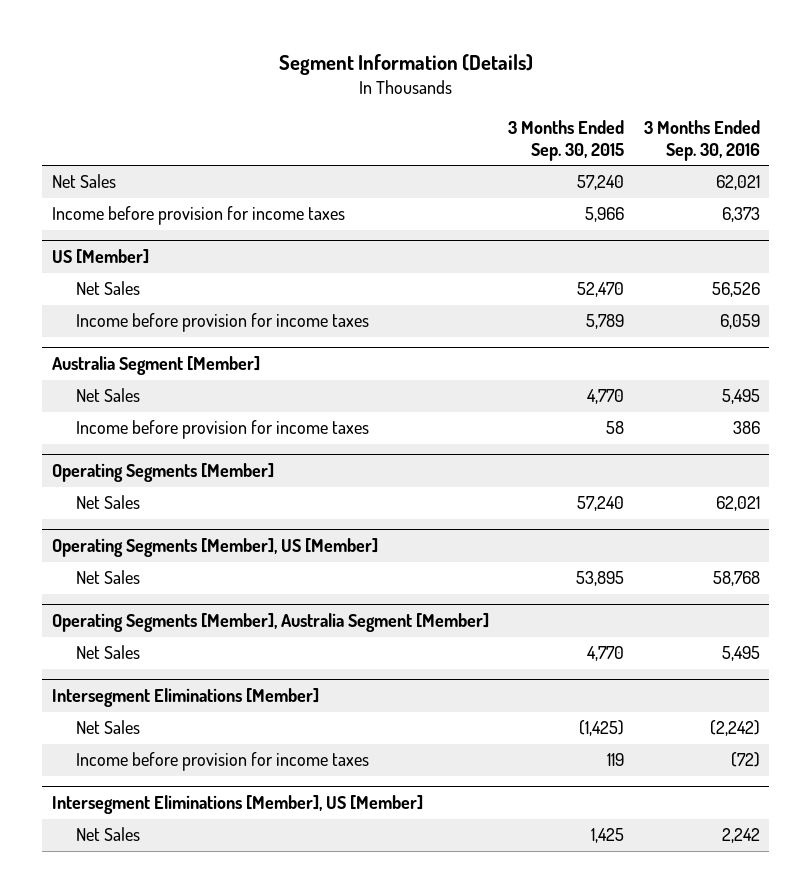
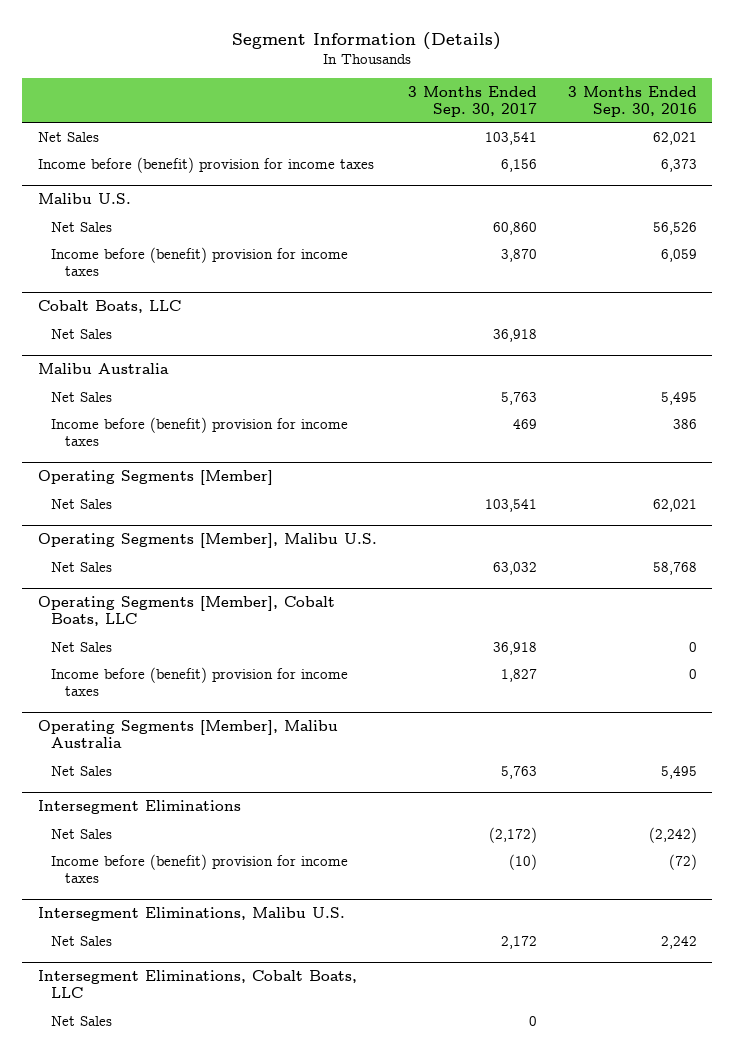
- | 3 Months Ended Sep. 30, 2015 | 3 Months Ended Sep. 30, 2016
+ | 3 Months Ended Sep. 30, 2017 | 3 Months Ended Sep. 30, 2016
- Income before provision for income taxes | 5,966 | 6,373
- US [Member]
+ Income before (benefit) provision for income taxes | 6,156 | 6,373
+ Malibu U.S.
- Income before provision for income taxes | 5,789 | 6,059
- Australia Segment [Member]
+ Income before (benefit) provision for income taxes | 3,870 | 6,059
+ Cobalt Boats, LLC
+ Net Sales | 36,918 |
+ Malibu Australia
- Income before provision for income taxes | 58 | 386
+ Income before (benefit) provision for income taxes | 469 | 386
- Operating Segments [Member], US [Member]
+ Operating Segments [Member], Malibu U.S.
- Operating Segments [Member], Australia Segment [Member]
+ Operating Segments [Member], Cobalt Boats, LLC
+ Net Sales | 36,918 | 0
+ Income before (benefit) provision for income taxes | 1,827 | 0
+ Operating Segments [Member], Malibu Australia
- Intersegment Eliminations [Member]
+ Intersegment Eliminations
- Income before provision for income taxes | 119 | (72)
- Intersegment Eliminations [Member], US [Member]
+ Income before (benefit) provision for income taxes | (10) | (72)
+ Intersegment Eliminations, Malibu U.S.
+ Intersegment Eliminations, Cobalt Boats, LLC
+ Net Sales | 0 |

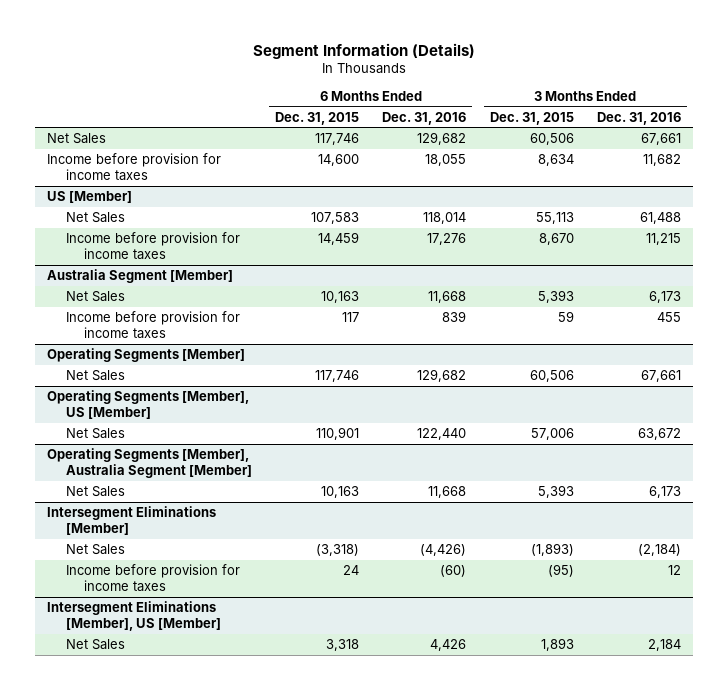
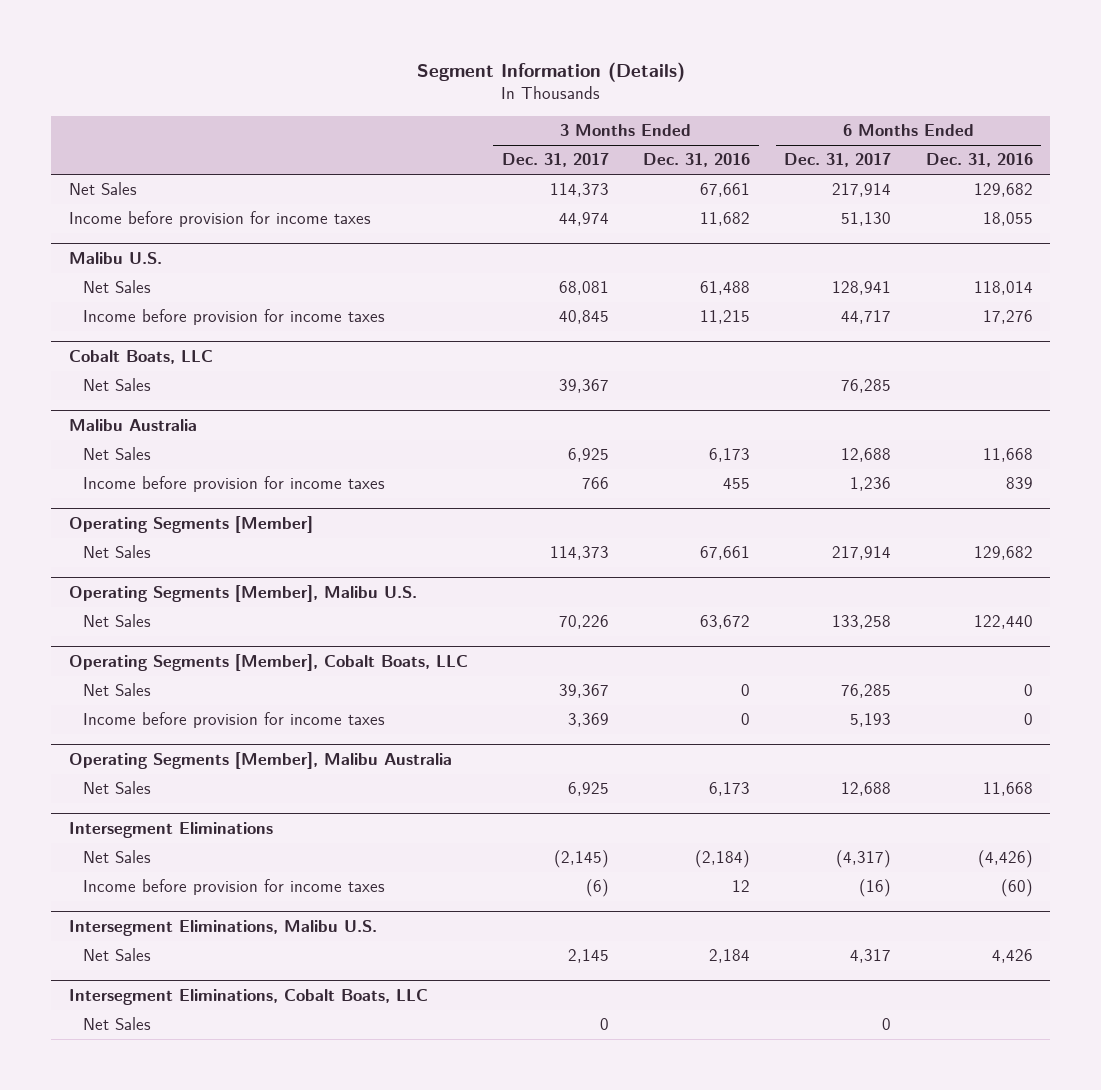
- | 6 Months Ended Dec. 31, 2015 | 6 Months Ended Dec. 31, 2016 | 3 Months Ended Dec. 31, 2015 | 3 Months Ended Dec. 31, 2016
+ | 3 Months Ended Dec. 31, 2017 | 3 Months Ended Dec. 31, 2016 | 6 Months Ended Dec. 31, 2017 | 6 Months Ended Dec. 31, 2016
- US [Member]
+ Malibu U.S.
- Australia Segment [Member]
+ Cobalt Boats, LLC
+ Net Sales | 39,367 | | 76,285 |
+ Malibu Australia
- Operating Segments [Member], US [Member]
+ Operating Segments [Member], Malibu U.S.
- Operating Segments [Member], Australia Segment [Member]
+ Operating Segments [Member], Cobalt Boats, LLC
+ Net Sales | 39,367 | 0 | 76,285 | 0
+ Income before provision for income taxes | 3,369 | 0 | 5,193 | 0
+ Operating Segments [Member], Malibu Australia
- Intersegment Eliminations [Member]
+ Intersegment Eliminations
- Intersegment Eliminations [Member], US [Member]
+ Intersegment Eliminations, Malibu U.S.
+ Intersegment Eliminations, Cobalt Boats, LLC
+ Net Sales | 0 | | 0 |

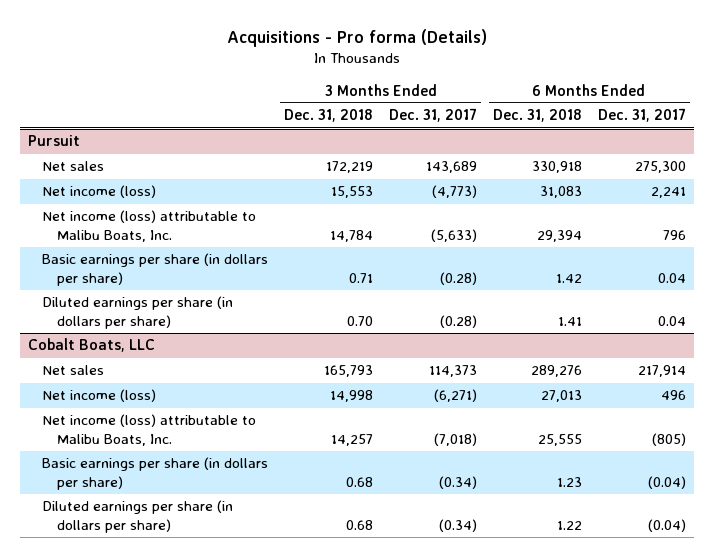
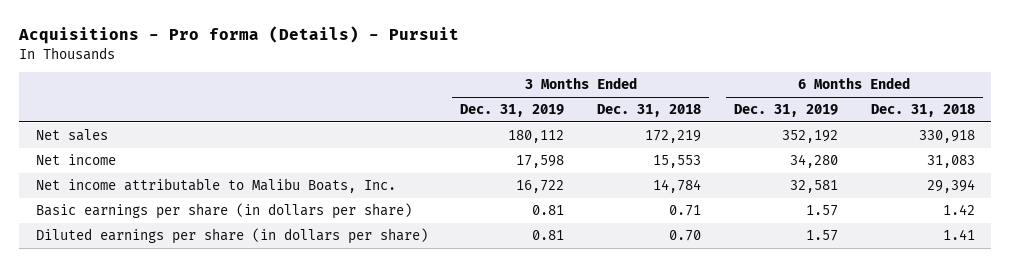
- Acquisitions - Pro forma (Details)
+ Acquisitions - Pro forma (Details) - Pursuit
- | 3 Months Ended Dec. 31, 2018 | 3 Months Ended Dec. 31, 2017 | 6 Months Ended Dec. 31, 2018 | 6 Months Ended Dec. 31, 2017
+ | 3 Months Ended Dec. 31, 2019 | 3 Months Ended Dec. 31, 2018 | 6 Months Ended Dec. 31, 2019 | 6 Months Ended Dec. 31, 2018
- Pursuit
- Net income (loss) | 15,553 | (4,773) | 31,083 | 2,241
- Net income (loss) attributable to Malibu Boats, Inc. | 14,784 | (5,633) | 29,394 | 796
+ Net income | 17,598 | 15,553 | 34,280 | 31,083
+ Net income attributable to Malibu Boats, Inc. | 16,722 | 14,784 | 32,581 | 29,394
- Cobalt Boats, LLC
- Net sales | 165,793 | 114,373 | 289,276 | 217,914
- Net income (loss) | 14,998 | (6,271) | 27,013 | 496
- Net income (loss) attributable to Malibu Boats, Inc. | 14,257 | (7,018) | 25,555 | (805)
- Basic earnings per share (in dollars per share) | 0.68 | (0.34) | 1.23 | (0.04)
- Diluted earnings per share (in dollars per share) | 0.68 | (0.34) | 1.22 | (0.04)

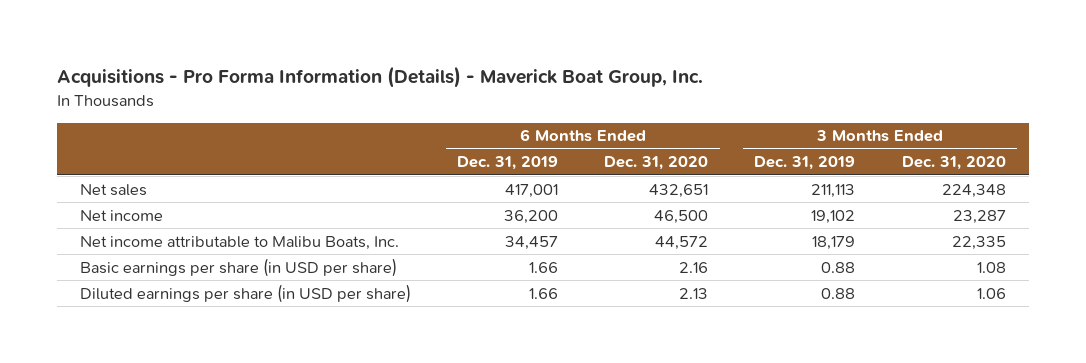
- Acquisitions - Pro forma (Details) - Pursuit
+ Acquisitions - Pro Forma Information (Details) - Maverick Boat Group, Inc.
- | 3 Months Ended Dec. 31, 2019 | 3 Months Ended Dec. 31, 2018 | 6 Months Ended Dec. 31, 2019 | 6 Months Ended Dec. 31, 2018
+ | 6 Months Ended Dec. 31, 2019 | 6 Months Ended Dec. 31, 2020 | 3 Months Ended Dec. 31, 2019 | 3 Months Ended Dec. 31, 2020
- Net sales | 180,112 | 172,219 | 352,192 | 330,918
- Net income | 17,598 | 15,553 | 34,280 | 31,083
- Net income attributable to Malibu Boats, Inc. | 16,722 | 14,784 | 32,581 | 29,394
- Basic earnings per share (in dollars per share) | 0.81 | 0.71 | 1.57 | 1.42
- Diluted earnings per share (in dollars per share) | 0.81 | 0.70 | 1.57 | 1.41
+ Net sales | 417,001 | 432,651 | 211,113 | 224,348
+ Net income | 36,200 | 46,500 | 19,102 | 23,287
+ Net income attributable to Malibu Boats, Inc. | 34,457 | 44,572 | 18,179 | 22,335
+ Basic earnings per share (in USD per share) | 1.66 | 2.16 | 0.88 | 1.08
+ Diluted earnings per share (in USD per share) | 1.66 | 2.13 | 0.88 | 1.06

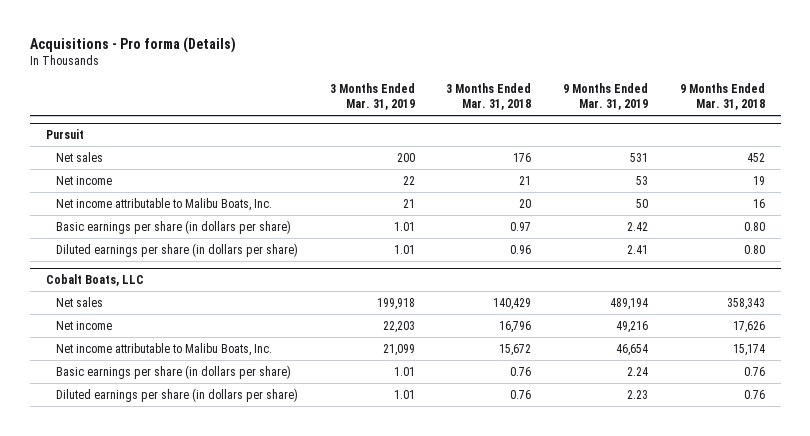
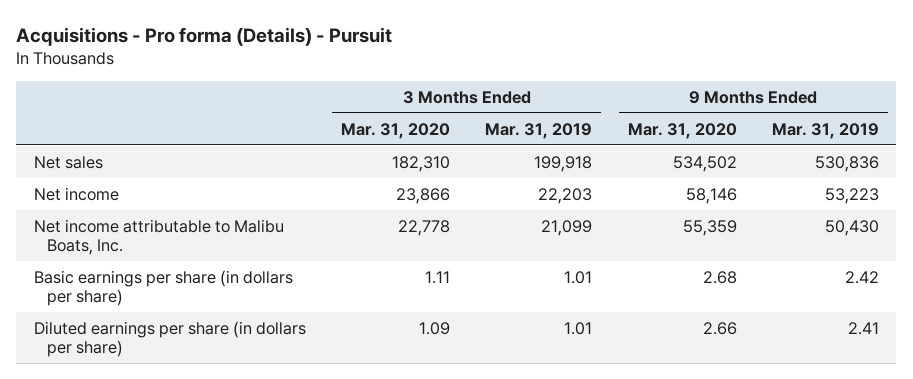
- Acquisitions - Pro forma (Details)
+ Acquisitions - Pro forma (Details) - Pursuit
- | 3 Months Ended Mar. 31, 2019 | 3 Months Ended Mar. 31, 2018 | 9 Months Ended Mar. 31, 2019 | 9 Months Ended Mar. 31, 2018
+ | 3 Months Ended Mar. 31, 2020 | 3 Months Ended Mar. 31, 2019 | 9 Months Ended Mar. 31, 2020 | 9 Months Ended Mar. 31, 2019
- Pursuit
- Net sales | 200 | 176 | 531 | 452
- Net income | 22 | 21 | 53 | 19
- Net income attributable to Malibu Boats, Inc. | 21 | 20 | 50 | 16
+ Net sales | 182,310 | 199,918 | 534,502 | 530,836
+ Net income | 23,866 | 22,203 | 58,146 | 53,223
+ Net income attributable to Malibu Boats, Inc. | 22,778 | 21,099 | 55,359 | 50,430
- Cobalt Boats, LLC
- Net sales | 199,918 | 140,429 | 489,194 | 358,343
- Net income | 22,203 | 16,796 | 49,216 | 17,626
- Net income attributable to Malibu Boats, Inc. | 21,099 | 15,672 | 46,654 | 15,174
- Basic earnings per share (in dollars per share) | 1.01 | 0.76 | 2.24 | 0.76
- Diluted earnings per share (in dollars per share) | 1.01 | 0.76 | 2.23 | 0.76

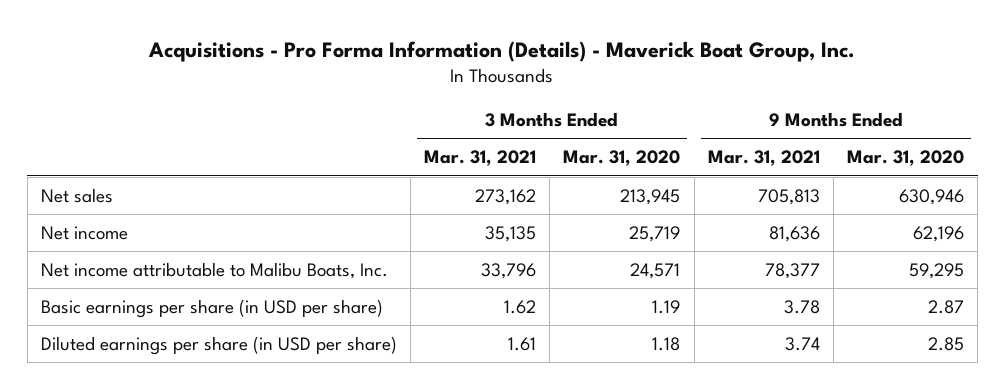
- Acquisitions - Pro forma (Details) - Pursuit
+ Acquisitions - Pro Forma Information (Details) - Maverick Boat Group, Inc.
- | 3 Months Ended Mar. 31, 2020 | 3 Months Ended Mar. 31, 2019 | 9 Months Ended Mar. 31, 2020 | 9 Months Ended Mar. 31, 2019
+ | 3 Months Ended Mar. 31, 2021 | 3 Months Ended Mar. 31, 2020 | 9 Months Ended Mar. 31, 2021 | 9 Months Ended Mar. 31, 2020
- Net sales | 182,310 | 199,918 | 534,502 | 530,836
- Net income | 23,866 | 22,203 | 58,146 | 53,223
- Net income attributable to Malibu Boats, Inc. | 22,778 | 21,099 | 55,359 | 50,430
- Basic earnings per share (in dollars per share) | 1.11 | 1.01 | 2.68 | 2.42
- Diluted earnings per share (in dollars per share) | 1.09 | 1.01 | 2.66 | 2.41
+ Net sales | 273,162 | 213,945 | 705,813 | 630,946
+ Net income | 35,135 | 25,719 | 81,636 | 62,196
+ Net income attributable to Malibu Boats, Inc. | 33,796 | 24,571 | 78,377 | 59,295
+ Basic earnings per share (in USD per share) | 1.62 | 1.19 | 3.78 | 2.87
+ Diluted earnings per share (in USD per share) | 1.61 | 1.18 | 3.74 | 2.85

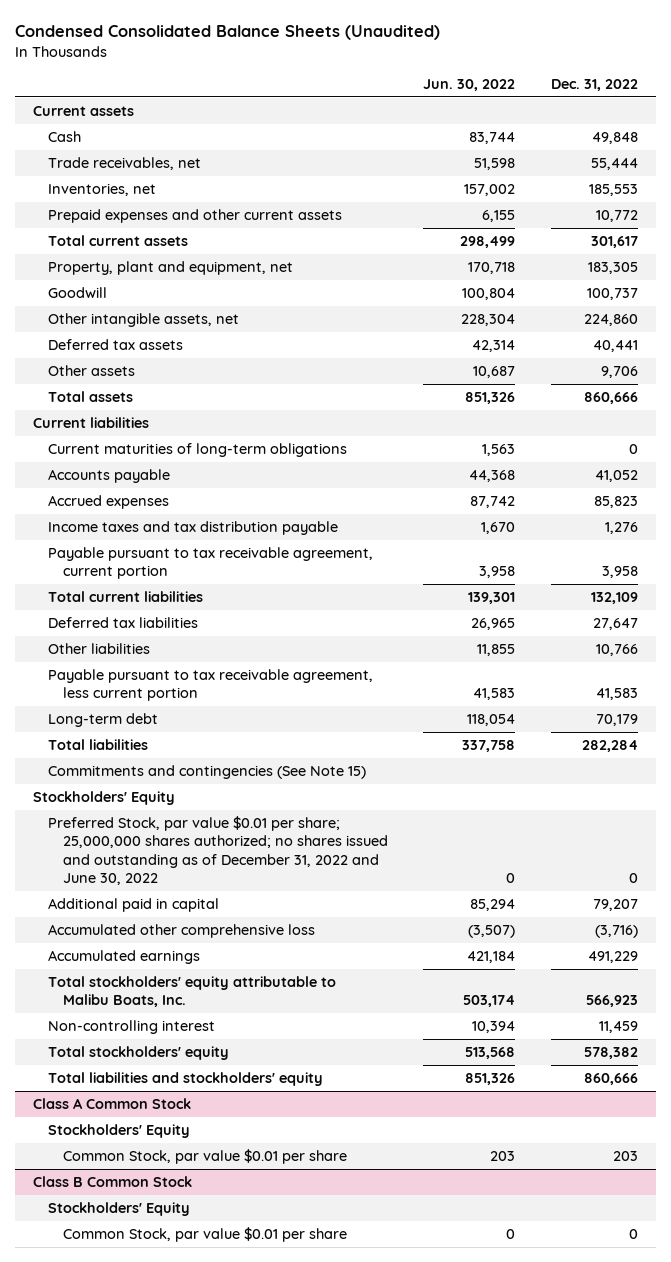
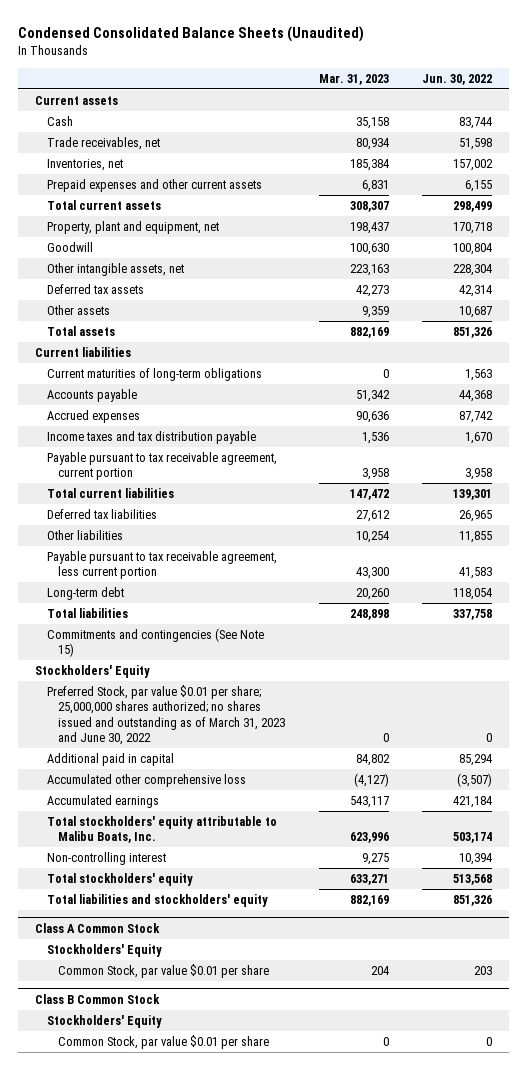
- | Jun. 30, 2022 | Dec. 31, 2022
+ | Mar. 31, 2023 | Jun. 30, 2022
- Preferred Stock, par value $0.01 per share; 25,000,000 shares authorized; no shares issued and outstanding as of December 31, 2022 and June 30, 2022 | 0 | 0
+ Preferred Stock, par value $0.01 per share; 25,000,000 shares authorized; no shares issued and outstanding as of March 31, 2023 and June 30, 2022 | 0 | 0

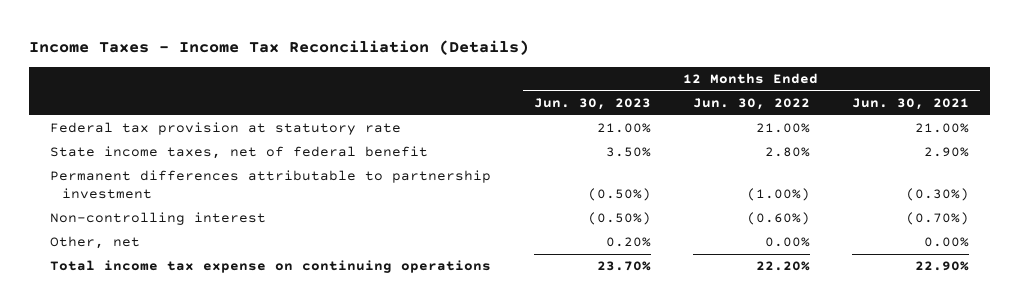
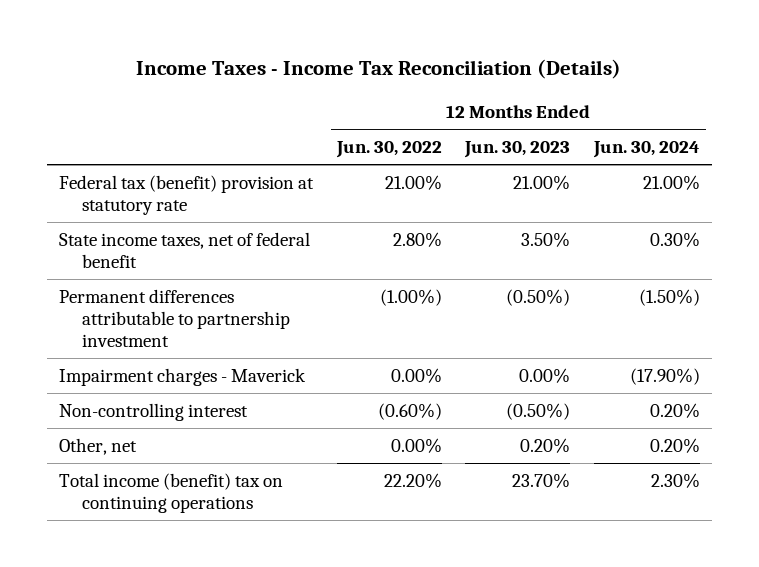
- | 12 Months Ended Jun. 30, 2023 | 12 Months Ended Jun. 30, 2022 | 12 Months Ended Jun. 30, 2021
+ | 12 Months Ended Jun. 30, 2022 | 12 Months Ended Jun. 30, 2023 | 12 Months Ended Jun. 30, 2024
- Federal tax provision at statutory rate | 21.00% | 21.00% | 21.00%
+ Federal tax (benefit) provision at statutory rate | 21.00% | 21.00% | 21.00%
+ Impairment charges - Maverick | 0.00% | 0.00% | (17.90%)
- Total income tax expense on continuing operations | 23.70% | 22.20% | 22.90%
+ Total income (benefit) tax on continuing operations | 22.20% | 23.70% | 2.30%

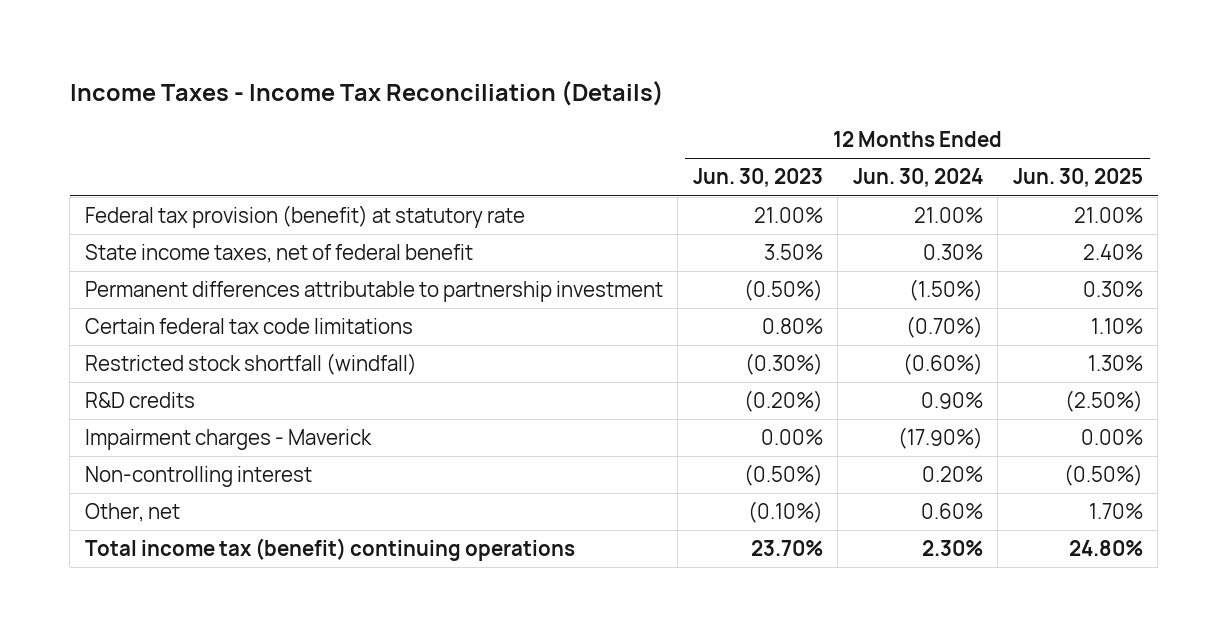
- | 12 Months Ended Jun. 30, 2022 | 12 Months Ended Jun. 30, 2023 | 12 Months Ended Jun. 30, 2024
+ | 12 Months Ended Jun. 30, 2023 | 12 Months Ended Jun. 30, 2024 | 12 Months Ended Jun. 30, 2025
- Federal tax (benefit) provision at statutory rate | 21.00% | 21.00% | 21.00%
+ Federal tax provision (benefit) at statutory rate | 21.00% | 21.00% | 21.00%
+ Certain federal tax code limitations | 0.80% | (0.70%) | 1.10%
+ Restricted stock shortfall (windfall) | (0.30%) | (0.60%) | 1.30%
+ R&D credits | (0.20%) | 0.90% | (2.50%)
- Other, net | 0.00% | 0.20% | 0.20%
- Total income (benefit) tax on continuing operations | 22.20% | 23.70% | 2.30%
+ Other, net | (0.10%) | 0.60% | 1.70%
+ Total income tax (benefit) continuing operations | 23.70% | 2.30% | 24.80%

